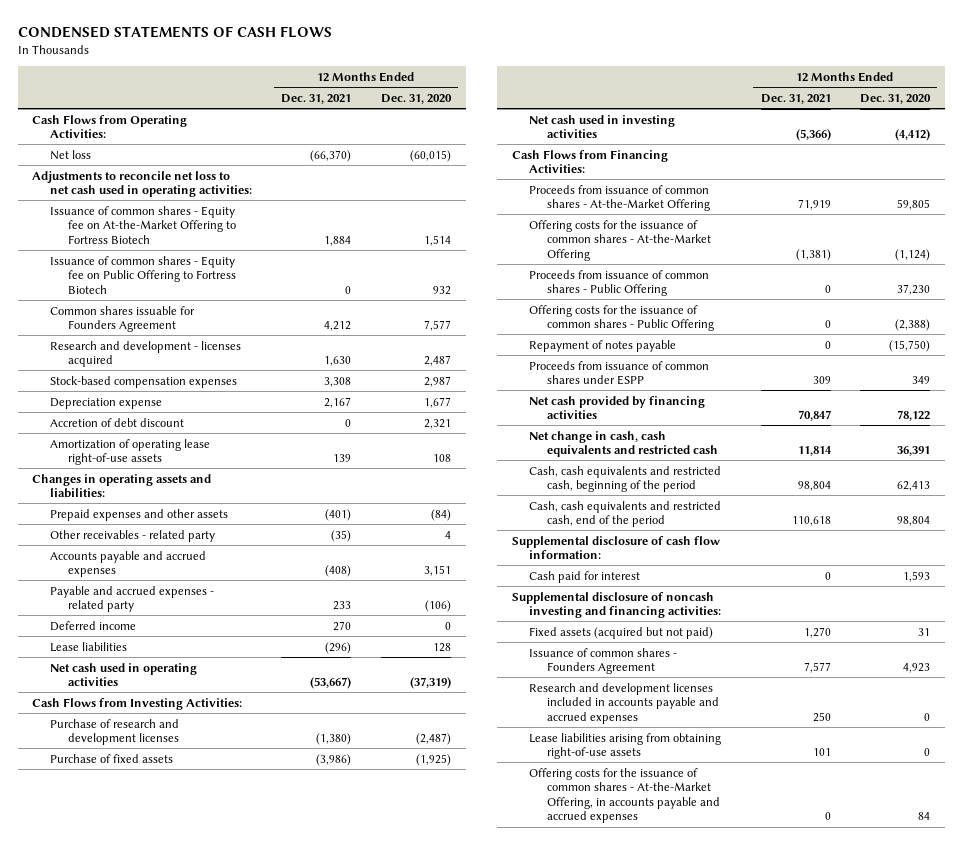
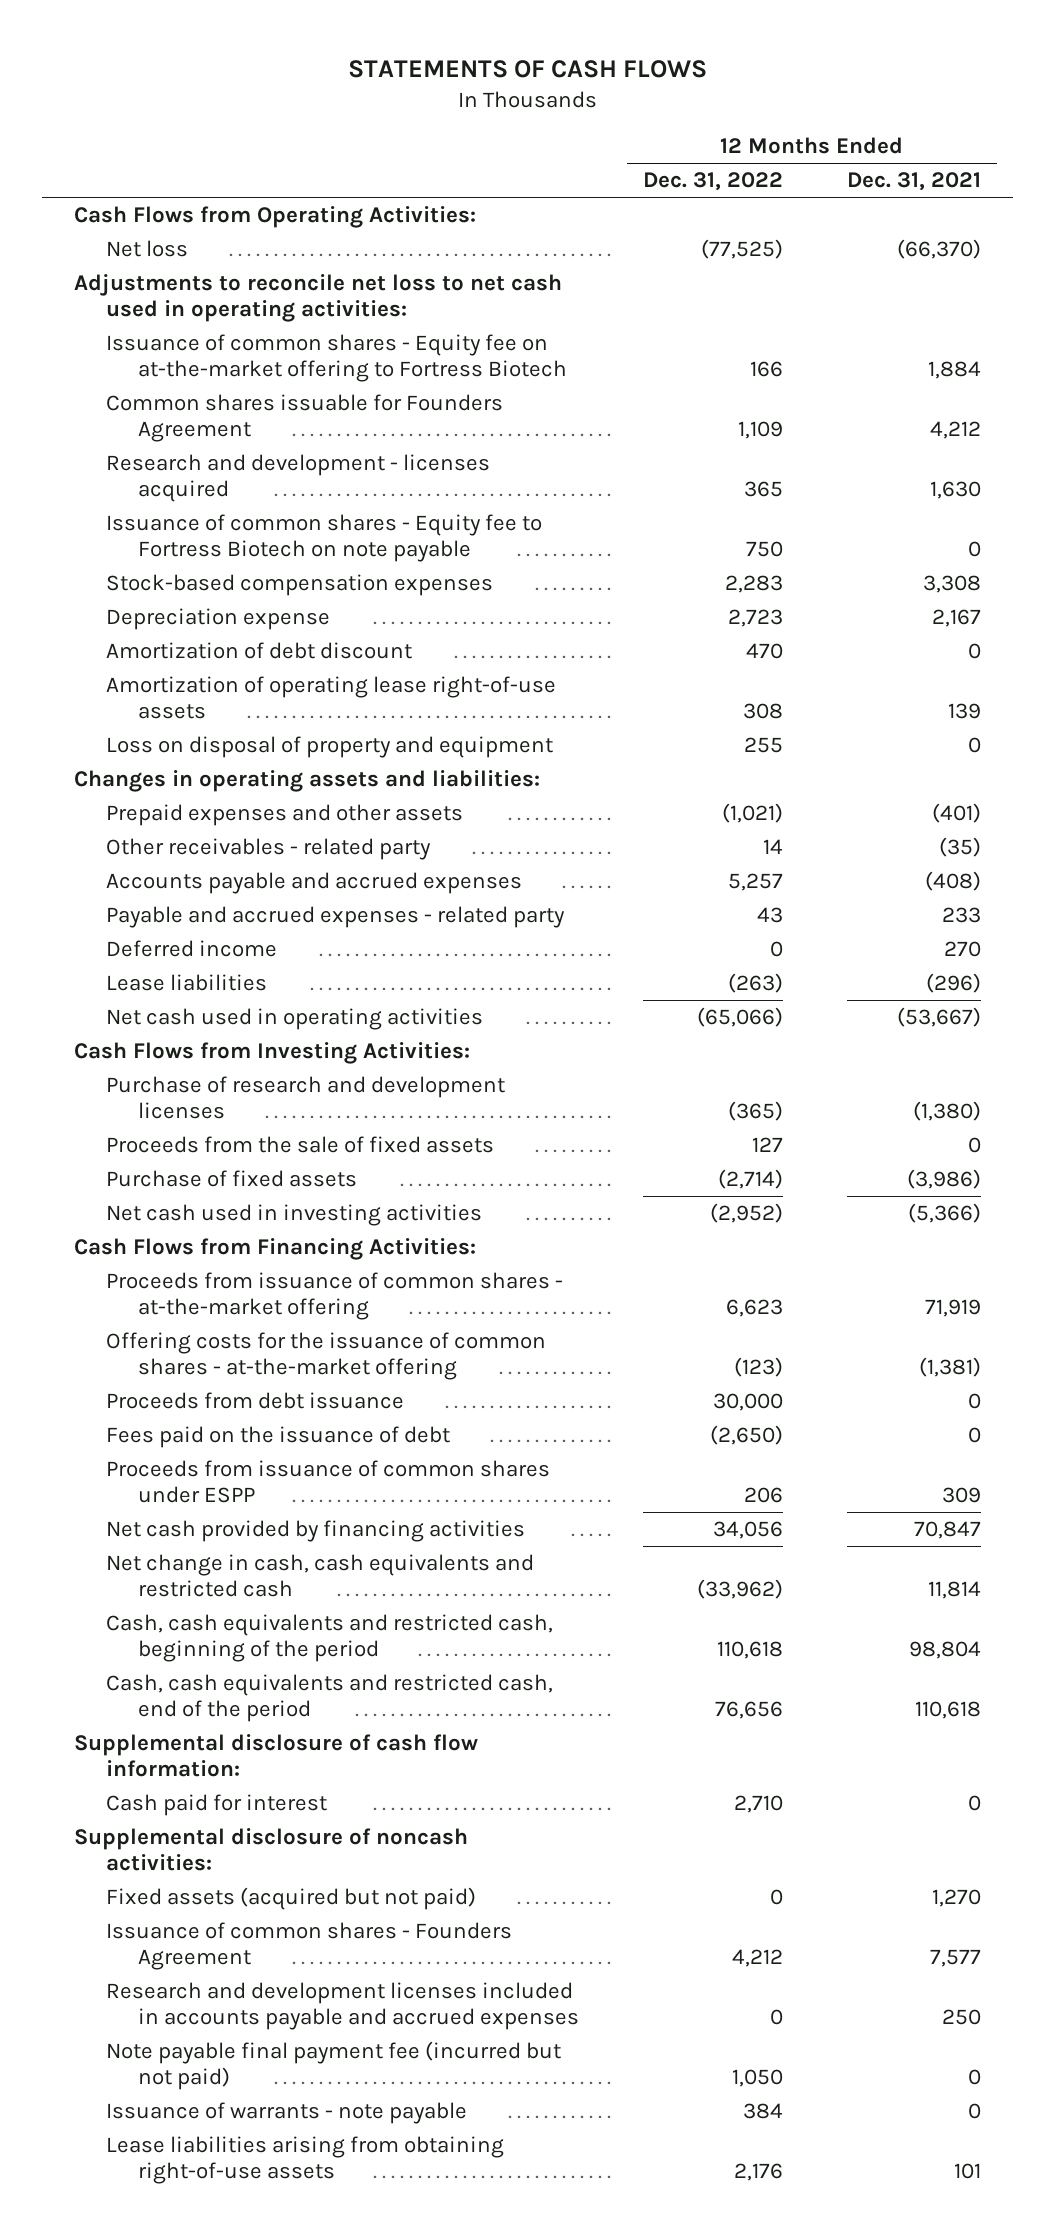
- CONDENSED STATEMENTS OF CASH FLOWS
+ STATEMENTS OF CASH FLOWS
- | 12 Months Ended Dec. 31, 2021 | 12 Months Ended Dec. 31, 2020
+ | 12 Months Ended Dec. 31, 2022 | 12 Months Ended Dec. 31, 2021
- Issuance of common shares - Equity fee on At-the-Market Offering to Fortress Biotech | 1,884 | 1,514
- Issuance of common shares - Equity fee on Public Offering to Fortress Biotech | 0 | 932
+ Issuance of common shares - Equity fee on at-the-market offering to Fortress Biotech | 166 | 1,884
+ Issuance of common shares - Equity fee to Fortress Biotech on note payable | 750 | 0
- Accretion of debt discount | 0 | 2,321
+ Amortization of debt discount | 470 | 0
+ Loss on disposal of property and equipment | 255 | 0
+ Proceeds from the sale of fixed assets | 127 | 0
- Proceeds from issuance of common shares - At-the-Market Offering | 71,919 | 59,805
- Offering costs for the issuance of common shares - At-the-Market Offering | (1,381) | (1,124)
- Proceeds from issuance of common shares - Public Offering | 0 | 37,230
- Offering costs for the issuance of common shares - Public Offering | 0 | (2,388)
- Repayment of notes payable | 0 | (15,750)
+ Proceeds from issuance of common shares - at-the-market offering | 6,623 | 71,919
+ Offering costs for the issuance of common shares - at-the-market offering | (123) | (1,381)
+ Proceeds from debt issuance | 30,000 | 0
+ Fees paid on the issuance of debt | (2,650) | 0
- Supplemental disclosure of noncash investing and financing activities:
+ Supplemental disclosure of noncash activities:
+ Note payable final payment fee (incurred but not paid) | 1,050 | 0
+ Issuance of warrants - note payable | 384 | 0
- Offering costs for the issuance of common shares - At-the-Market Offering, in accounts payable and accrued expenses | 0 | 84

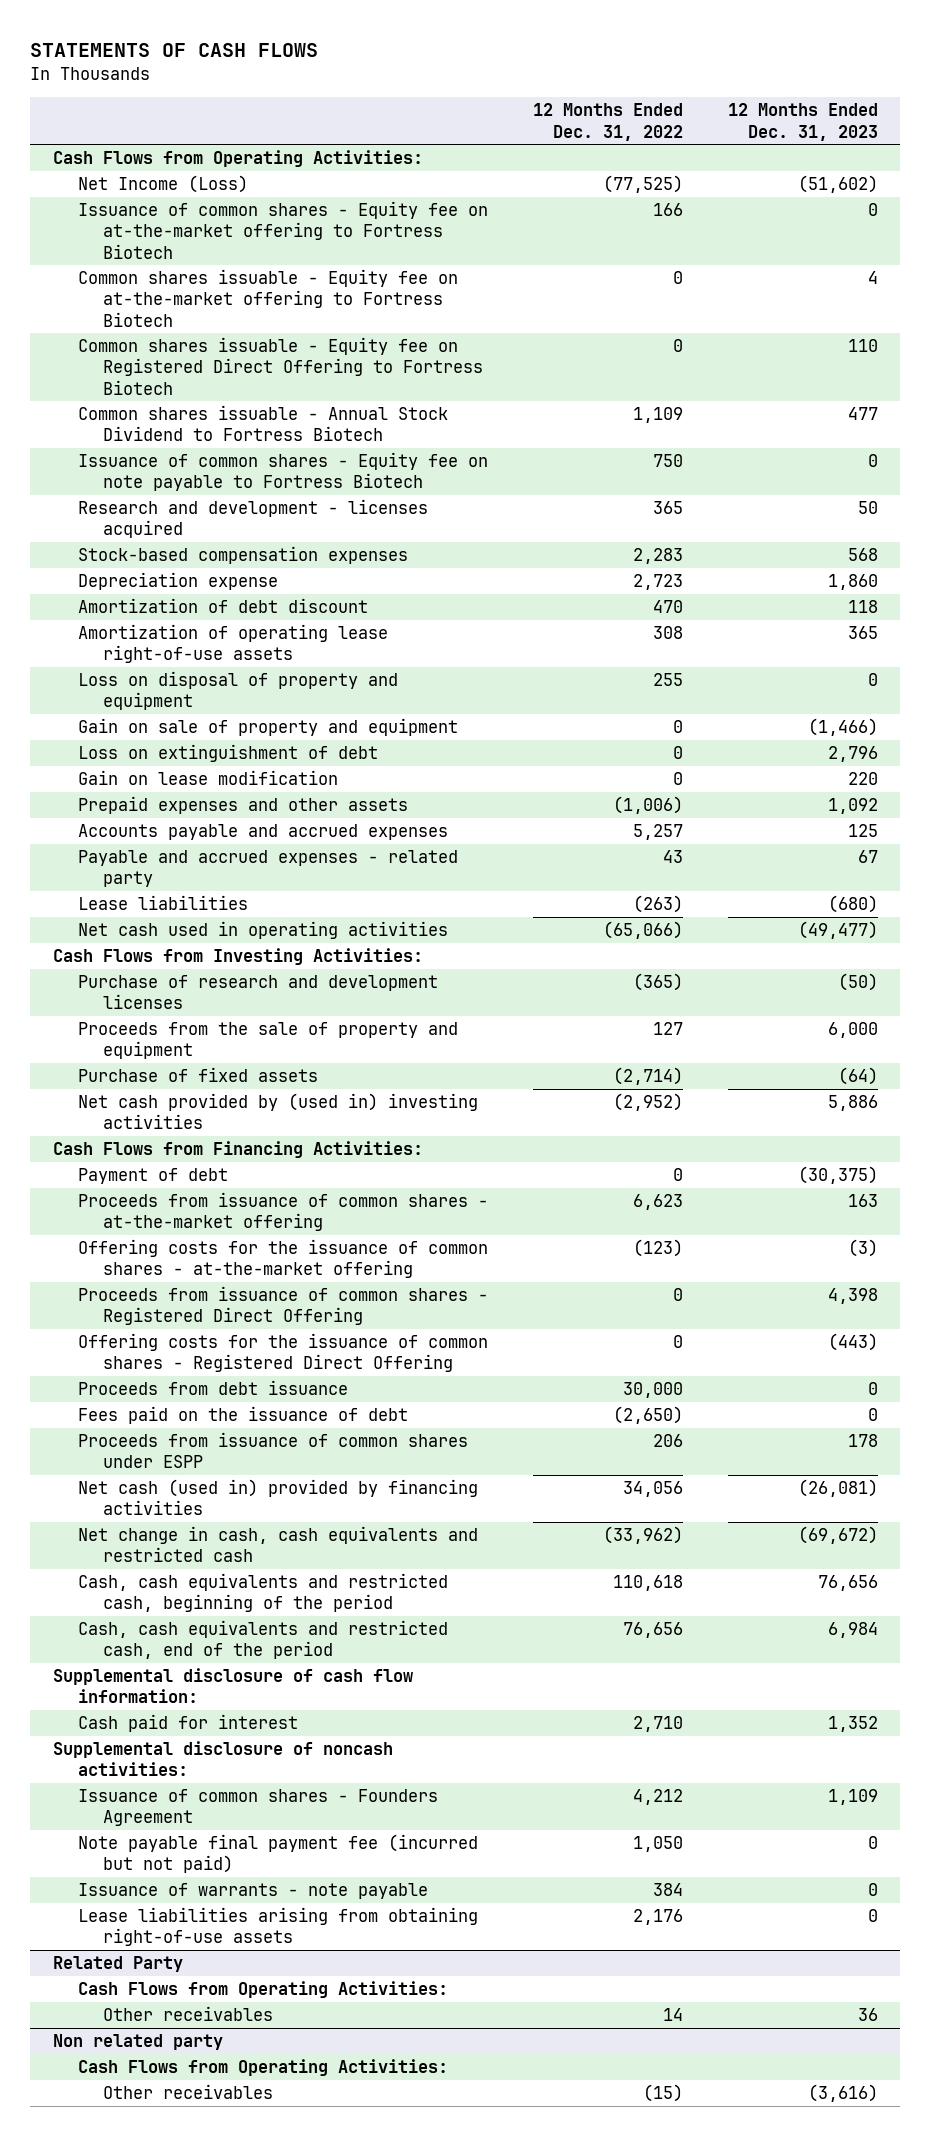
- | 12 Months Ended Dec. 31, 2022 | 12 Months Ended Dec. 31, 2021
+ | 12 Months Ended Dec. 31, 2022 | 12 Months Ended Dec. 31, 2023
- Net loss | (77,525) | (66,370)
- Adjustments to reconcile net loss to net cash used in operating activities:
+ Net Income (Loss) | (77,525) | (51,602)
- Common shares issuable for Founders Agreement | 1,109 | 4,212
+ Common shares issuable - Equity fee on at-the-market offering to Fortress Biotech | 0 | 4
+ Common shares issuable - Equity fee on Registered Direct Offering to Fortress Biotech | 0 | 110
+ Common shares issuable - Annual Stock Dividend to Fortress Biotech | 1,109 | 477
+ Issuance of common shares - Equity fee on note payable to Fortress Biotech | 750 | 0
- Issuance of common shares - Equity fee to Fortress Biotech on note payable | 750 | 0
- Changes in operating assets and liabilities:
- Prepaid expenses and other assets | (1,021) | (401)
- Other receivables - related party | 14 | (35)
+ Gain on sale of property and equipment | 0 | (1,466)
+ Loss on extinguishment of debt | 0 | 2,796
+ Gain on lease modification | 0 | 220
+ Prepaid expenses and other assets | (1,006) | 1,092
- Deferred income | 0 | 270
- Proceeds from the sale of fixed assets | 127 | 0
+ Proceeds from the sale of property and equipment | 127 | 6,000
- Net cash used in investing activities | (2,952) | (5,366)
+ Net cash provided by (used in) investing activities | (2,952) | 5,886
+ Payment of debt | 0 | (30,375)
+ Proceeds from issuance of common shares - Registered Direct Offering | 0 | 4,398
+ Offering costs for the issuance of common shares - Registered Direct Offering | 0 | (443)
- Net cash provided by financing activities | 34,056 | 70,847
+ Net cash (used in) provided by financing activities | 34,056 | (26,081)
- Fixed assets (acquired but not paid) | 0 | 1,270
- Research and development licenses included in accounts payable and accrued expenses | 0 | 250
+ Related Party
+ Cash Flows from Operating Activities:
+ Other receivables | 14 | 36
+ Non related party
+ Cash Flows from Operating Activities:
+ Other receivables | (15) | (3,616)

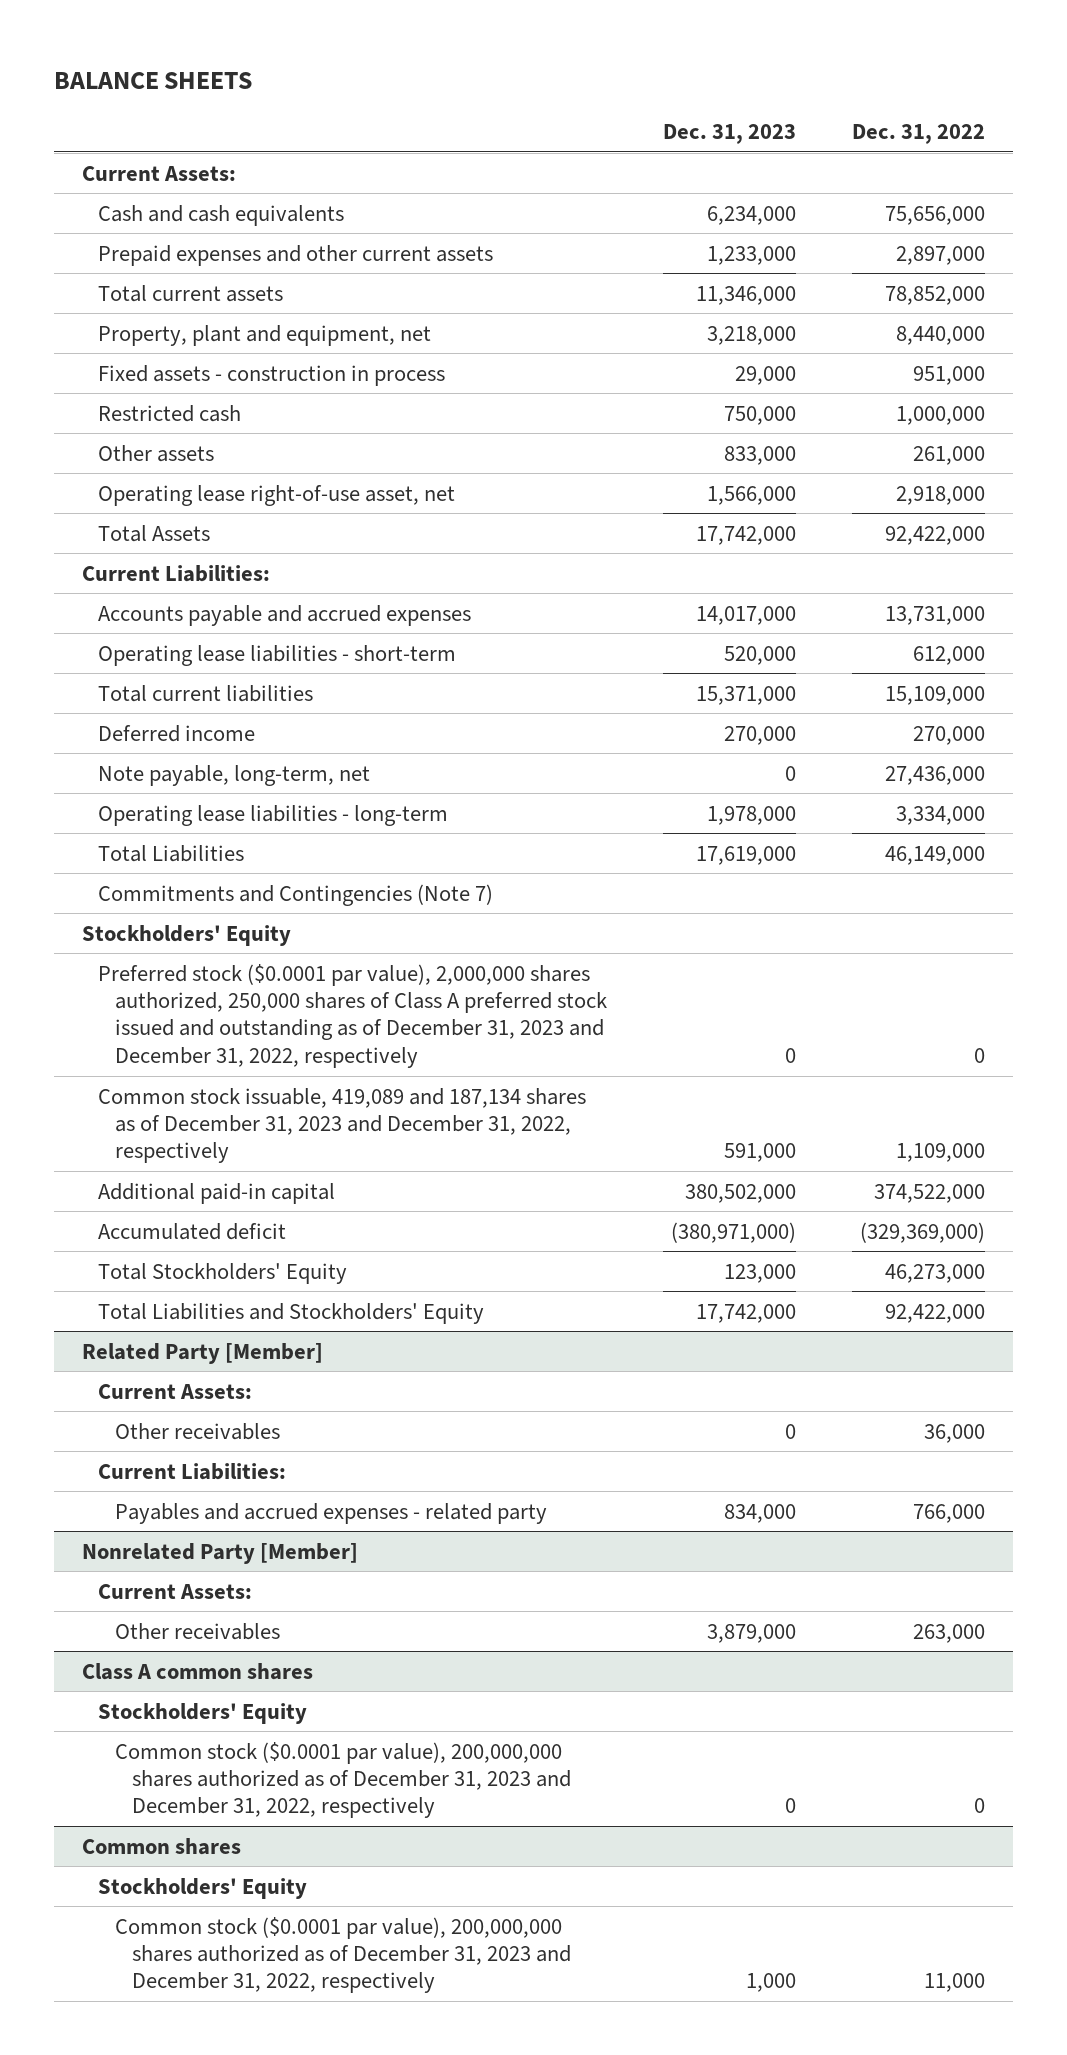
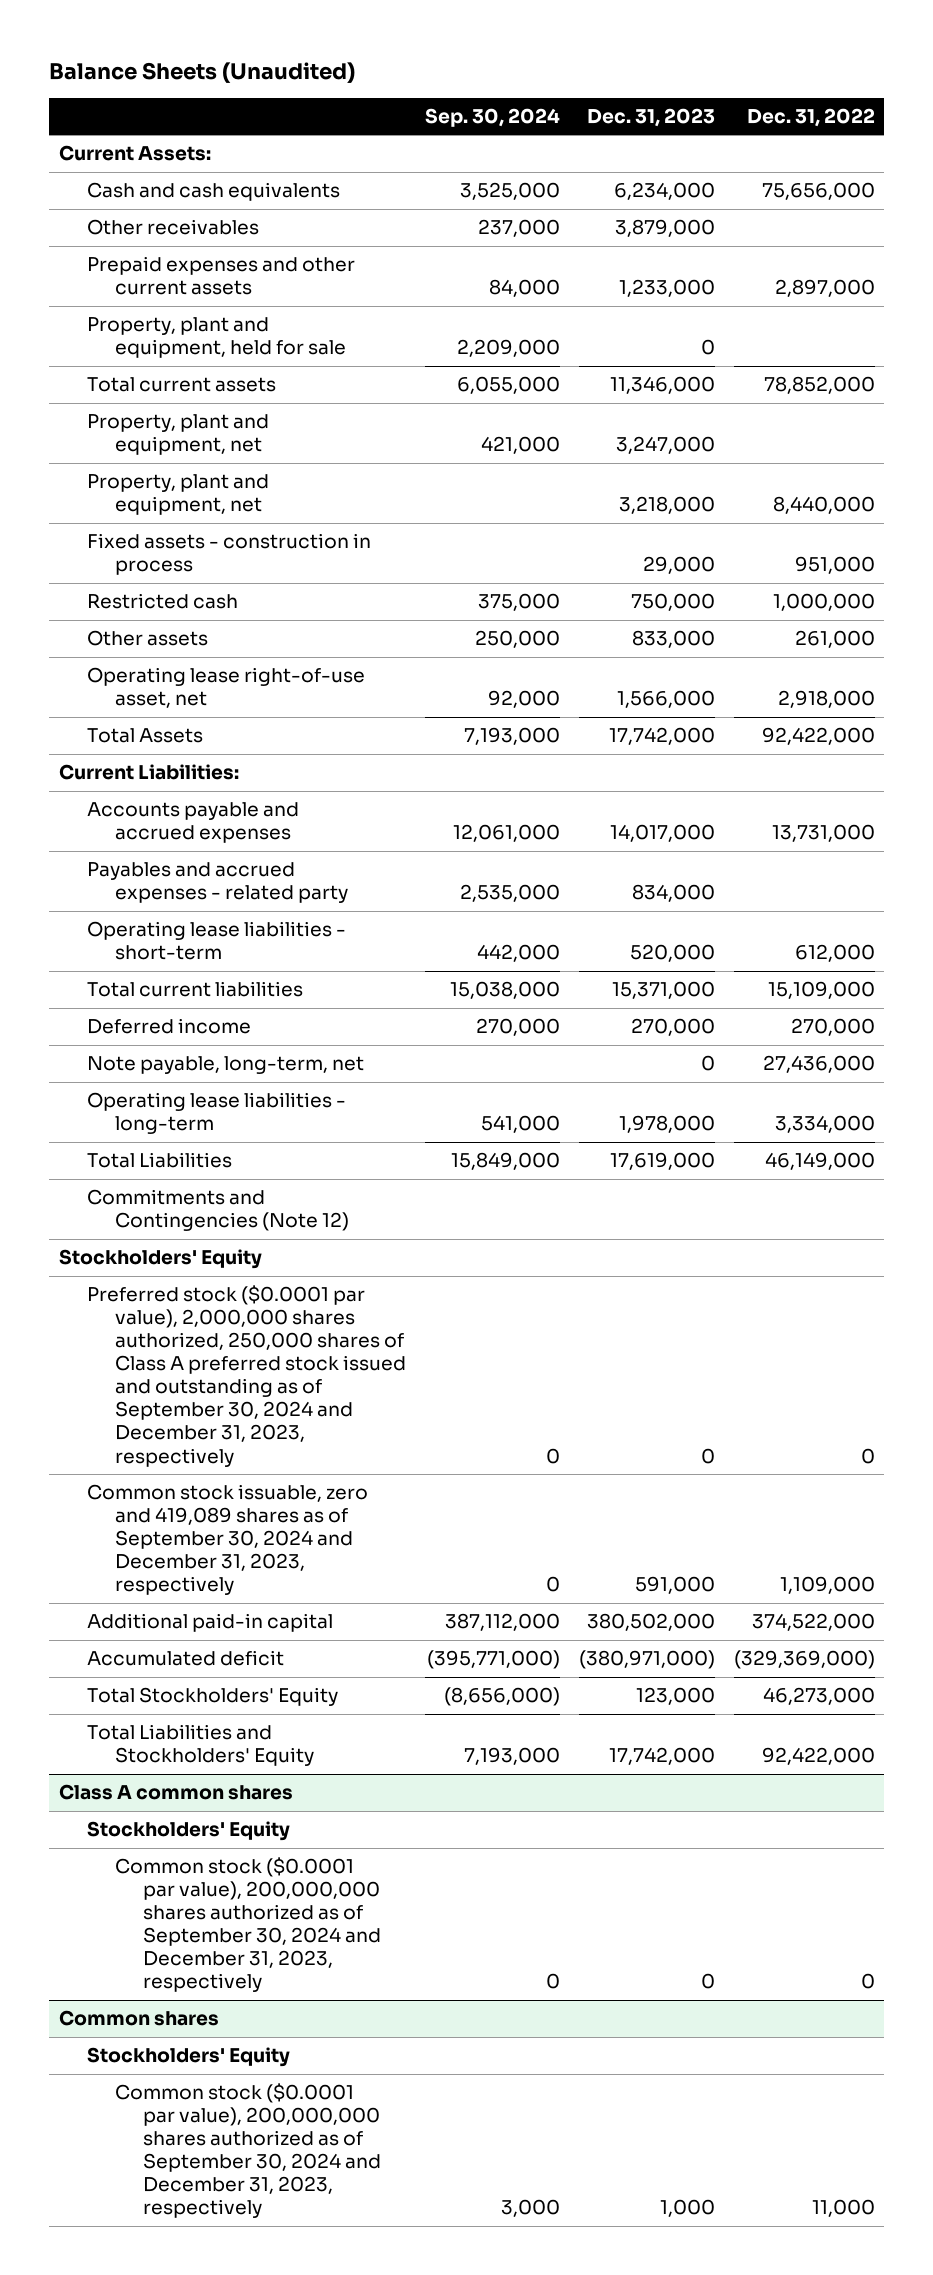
- BALANCE SHEETS
+ Balance Sheets (Unaudited)
- | Dec. 31, 2023 | Dec. 31, 2022
+ | Sep. 30, 2024 | Dec. 31, 2023 | Dec. 31, 2022
+ Other receivables | 237,000 | 3,879,000 |
+ Property, plant and equipment, held for sale | 2,209,000 | 0 |
+ Property, plant and equipment, net | 421,000 | 3,247,000 |
+ Payables and accrued expenses - related party | 2,535,000 | 834,000 |
- Commitments and Contingencies (Note 7)
+ Commitments and Contingencies (Note 12)
- Preferred stock ($0.0001 par value), 2,000,000 shares authorized, 250,000 shares of Class A preferred stock issued and outstanding as of December 31, 2023 and December 31, 2022, respectively | 0 | 0
- Common stock issuable, 419,089 and 187,134 shares as of December 31, 2023 and December 31, 2022, respectively | 591,000 | 1,109,000
+ Preferred stock ($0.0001 par value), 2,000,000 shares authorized, 250,000 shares of Class A preferred stock issued and outstanding as of September 30, 2024 and December 31, 2023, respectively | 0 | 0 | 0
+ Common stock issuable, zero and 419,089 shares as of September 30, 2024 and December 31, 2023, respectively | 0 | 591,000 | 1,109,000
- Related Party [Member]
- Current Assets:
- Other receivables | 0 | 36,000
- Current Liabilities:
- Payables and accrued expenses - related party | 834,000 | 766,000
- Nonrelated Party [Member]
- Current Assets:
- Other receivables | 3,879,000 | 263,000
@ Class A common shares
- Common stock ($0.0001 par value), 200,000,000 shares authorized as of December 31, 2023 and December 31, 2022, respectively | 0 | 0
+ Common stock ($0.0001 par value), 200,000,000 shares authorized as of September 30, 2024 and December 31, 2023, respectively | 0 | 0 | 0
@ Common shares
- Common stock ($0.0001 par value), 200,000,000 shares authorized as of December 31, 2023 and December 31, 2022, respectively | 1,000 | 11,000
+ Common stock ($0.0001 par value), 200,000,000 shares authorized as of September 30, 2024 and December 31, 2023, respectively | 3,000 | 1,000 | 11,000

